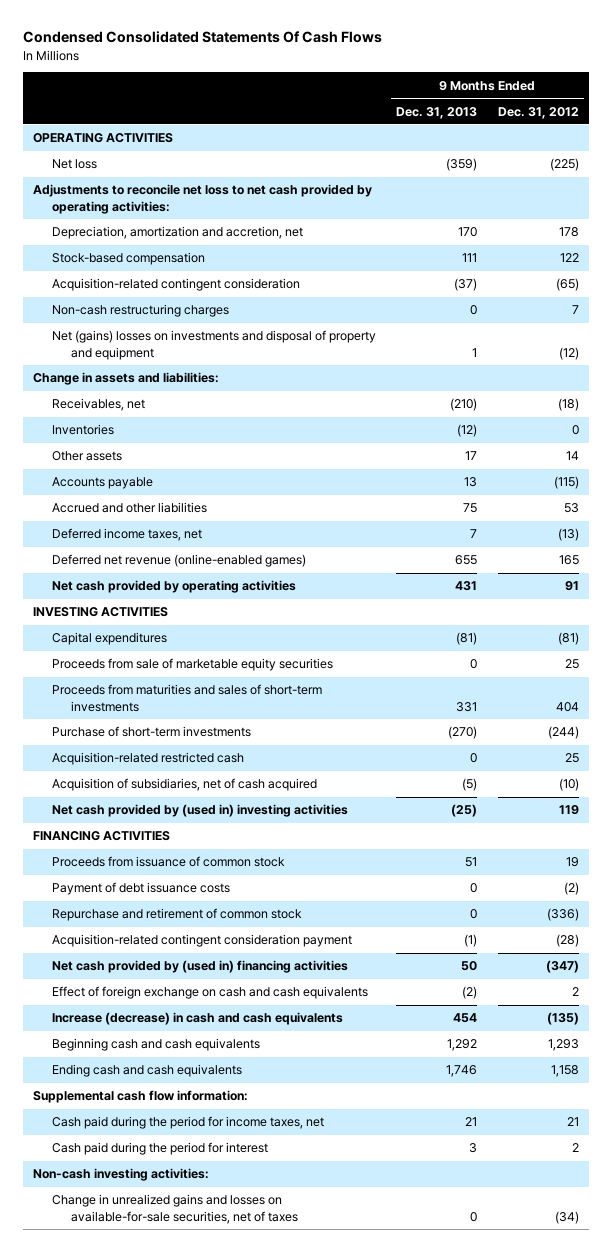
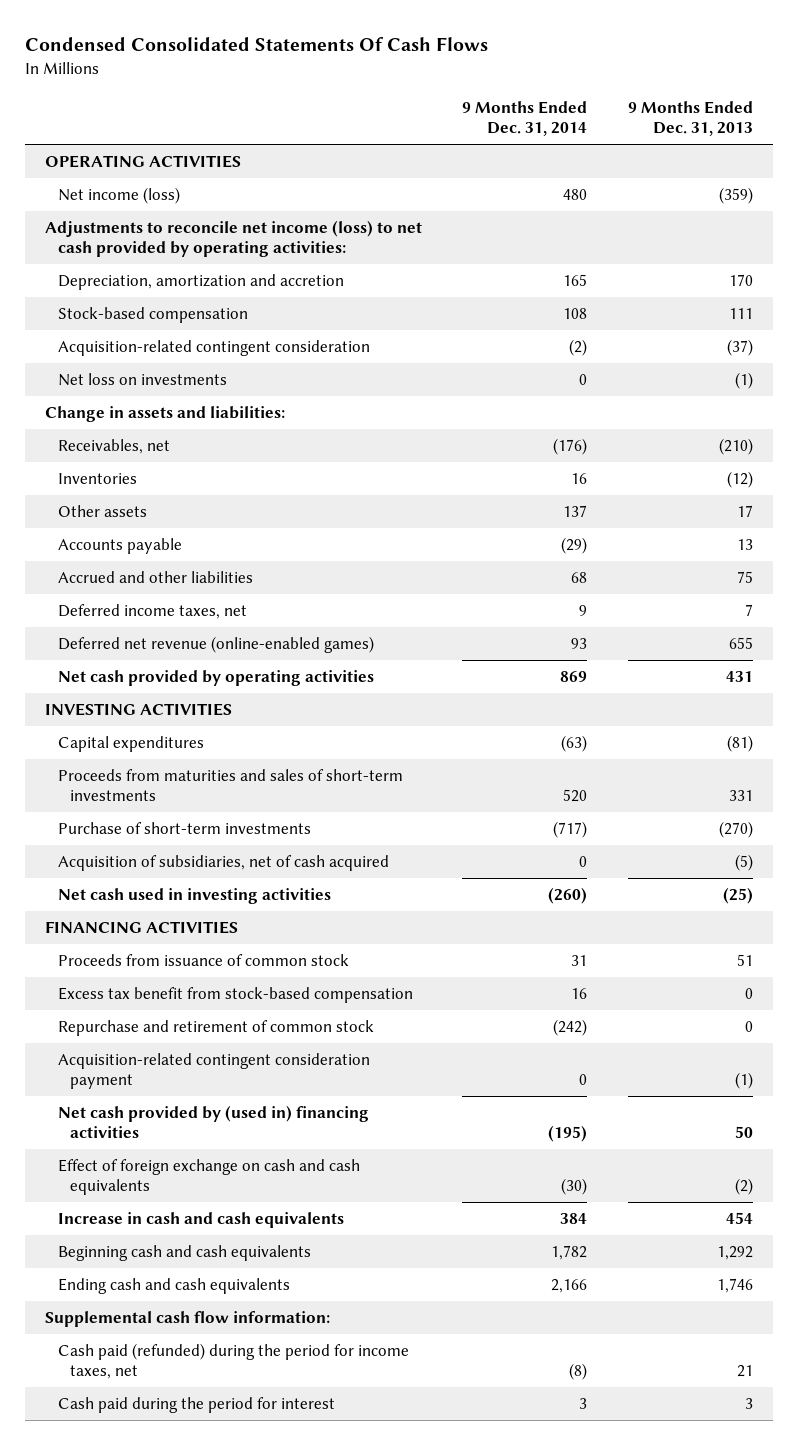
- | 9 Months Ended Dec. 31, 2013 | 9 Months Ended Dec. 31, 2012
+ | 9 Months Ended Dec. 31, 2014 | 9 Months Ended Dec. 31, 2013
- Net loss | (359) | (225)
- Adjustments to reconcile net loss to net cash provided by operating activities:
- Depreciation, amortization and accretion, net | 170 | 178
+ Net income (loss) | 480 | (359)
+ Adjustments to reconcile net income (loss) to net cash provided by operating activities:
+ Depreciation, amortization and accretion | 165 | 170
- Non-cash restructuring charges | 0 | 7
- Net (gains) losses on investments and disposal of property and equipment | 1 | (12)
+ Net loss on investments | 0 | (1)
- Proceeds from sale of marketable equity securities | 0 | 25
- Acquisition-related restricted cash | 0 | 25
- Net cash provided by (used in) investing activities | (25) | 119
+ Net cash used in investing activities | (260) | (25)
- Payment of debt issuance costs | 0 | (2)
+ Excess tax benefit from stock-based compensation | 16 | 0
- Increase (decrease) in cash and cash equivalents | 454 | (135)
+ Increase in cash and cash equivalents | 384 | 454
- Cash paid during the period for income taxes, net | 21 | 21
+ Cash paid (refunded) during the period for income taxes, net | (8) | 21
- Non-cash investing activities:
- Change in unrealized gains and losses on available-for-sale securities, net of taxes | 0 | (34)

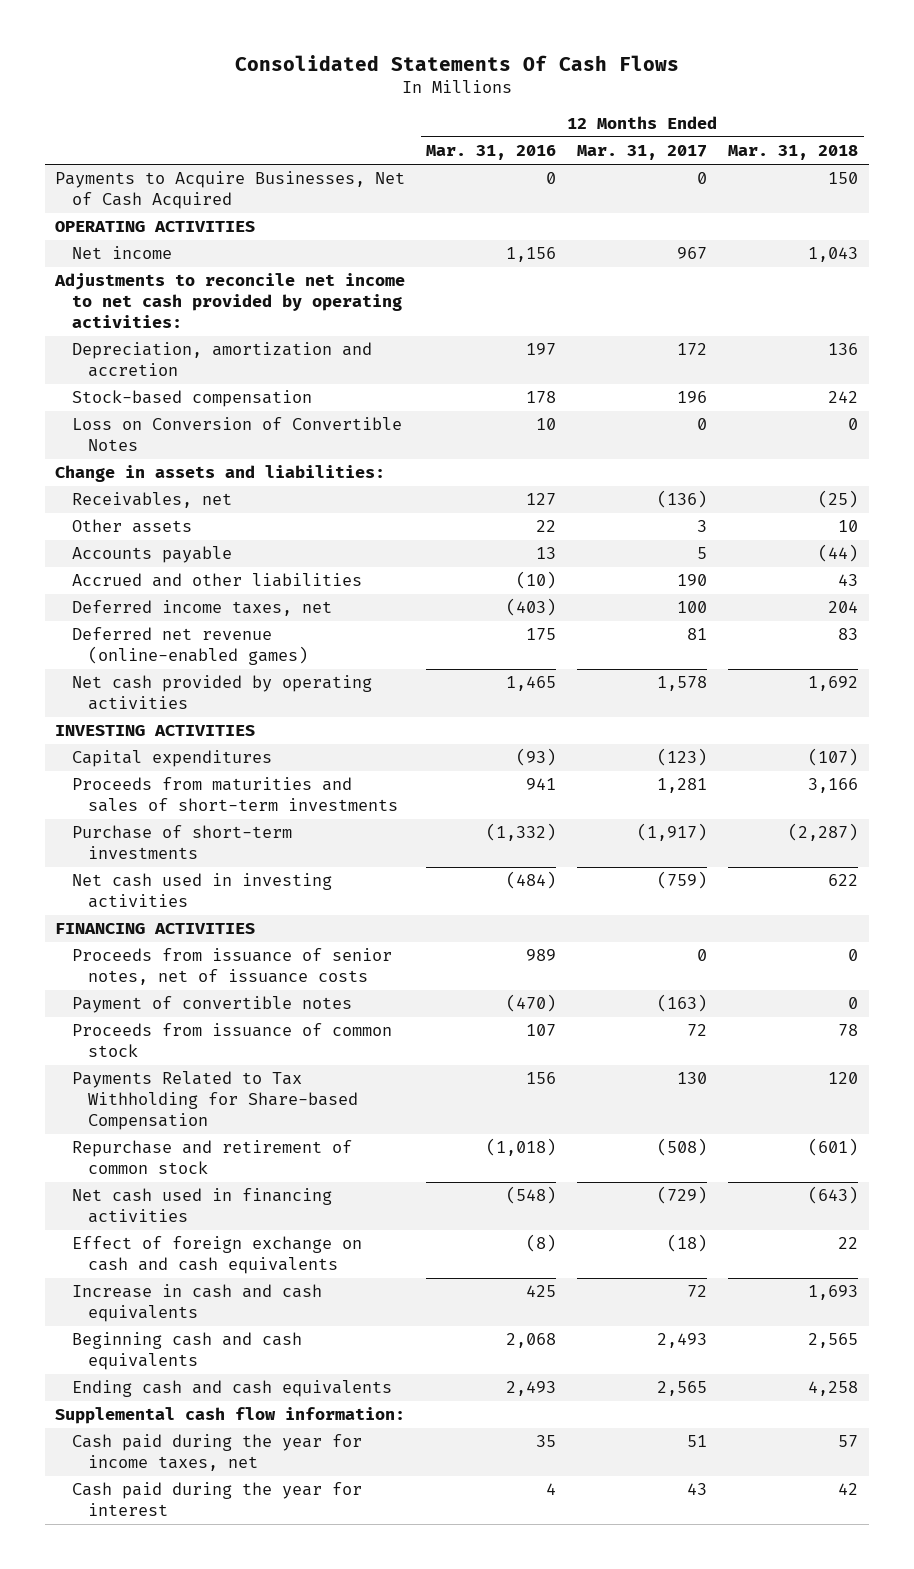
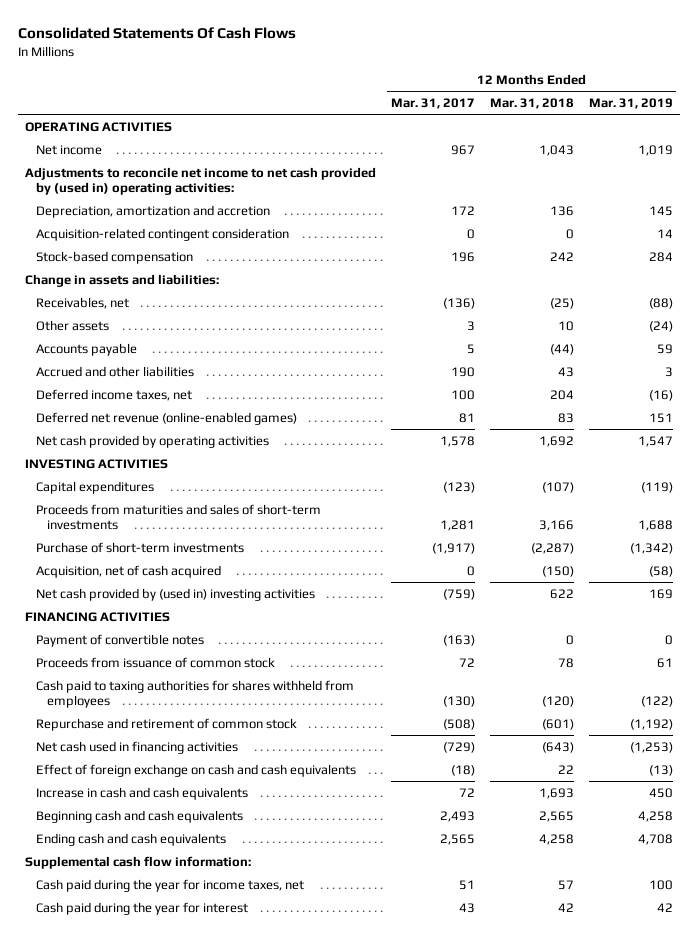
- | 12 Months Ended Mar. 31, 2016 | 12 Months Ended Mar. 31, 2017 | 12 Months Ended Mar. 31, 2018
+ | 12 Months Ended Mar. 31, 2017 | 12 Months Ended Mar. 31, 2018 | 12 Months Ended Mar. 31, 2019
- Payments to Acquire Businesses, Net of Cash Acquired | 0 | 0 | 150
- Adjustments to reconcile net income to net cash provided by operating activities:
+ Adjustments to reconcile net income to net cash provided by (used in) operating activities:
+ Acquisition-related contingent consideration | 0 | 0 | 14
- Loss on Conversion of Convertible Notes | 10 | 0 | 0
- Net cash used in investing activities | (484) | (759) | 622
+ Acquisition, net of cash acquired | 0 | (150) | (58)
+ Net cash provided by (used in) investing activities | (759) | 622 | 169
- Proceeds from issuance of senior notes, net of issuance costs | 989 | 0 | 0
- Payments Related to Tax Withholding for Share-based Compensation | 156 | 130 | 120
+ Cash paid to taxing authorities for shares withheld from employees | (130) | (120) | (122)

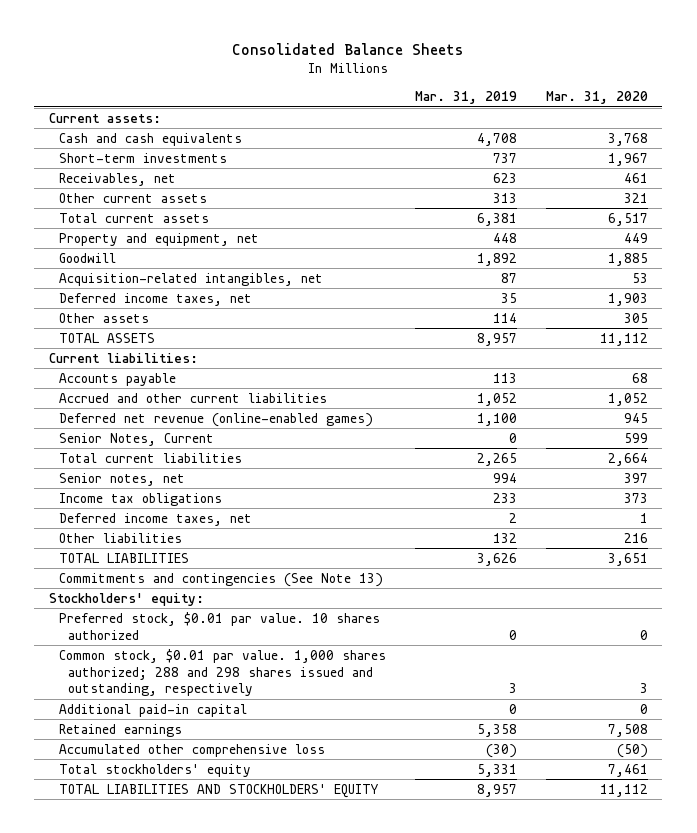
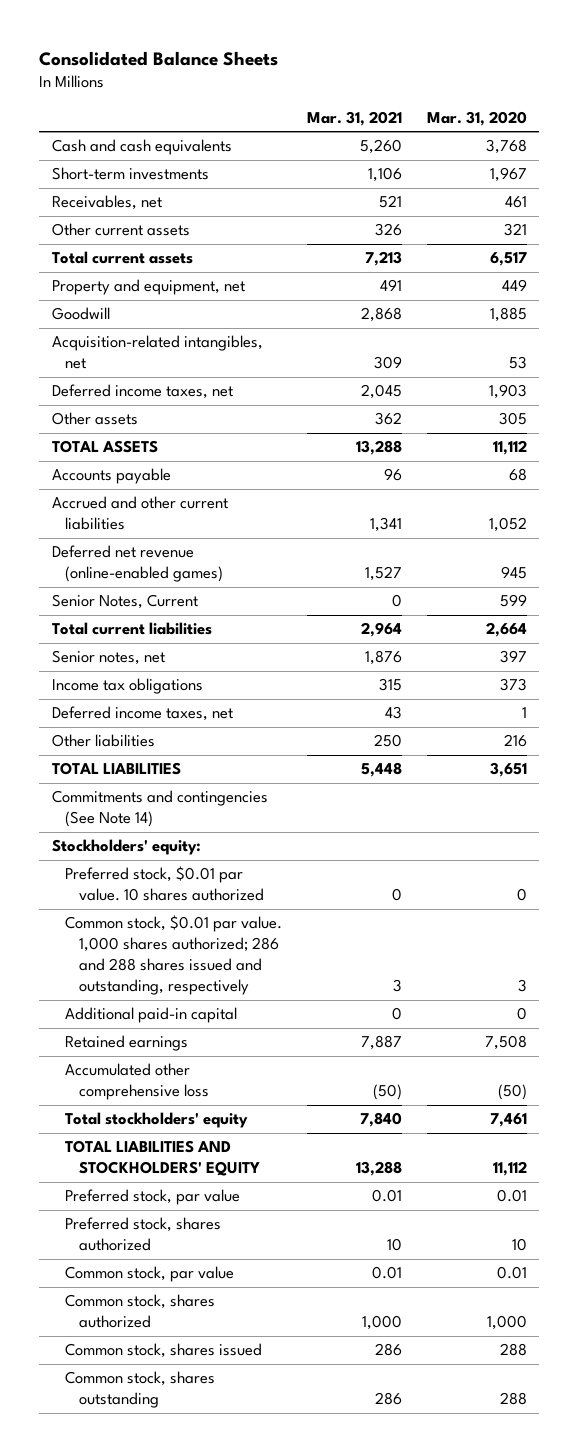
- | Mar. 31, 2019 | Mar. 31, 2020
+ | Mar. 31, 2021 | Mar. 31, 2020
- Current assets:
- Current liabilities:
- Commitments and contingencies (See Note 13)
+ Commitments and contingencies (See Note 14)
- Common stock, $0.01 par value. 1,000 shares authorized; 288 and 298 shares issued and outstanding, respectively | 3 | 3
+ Common stock, $0.01 par value. 1,000 shares authorized; 286 and 288 shares issued and outstanding, respectively | 3 | 3
+ Preferred stock, par value | 0.01 | 0.01
+ Preferred stock, shares authorized | 10 | 10
+ Common stock, par value | 0.01 | 0.01
+ Common stock, shares authorized | 1,000 | 1,000
+ Common stock, shares issued | 286 | 288
+ Common stock, shares outstanding | 286 | 288

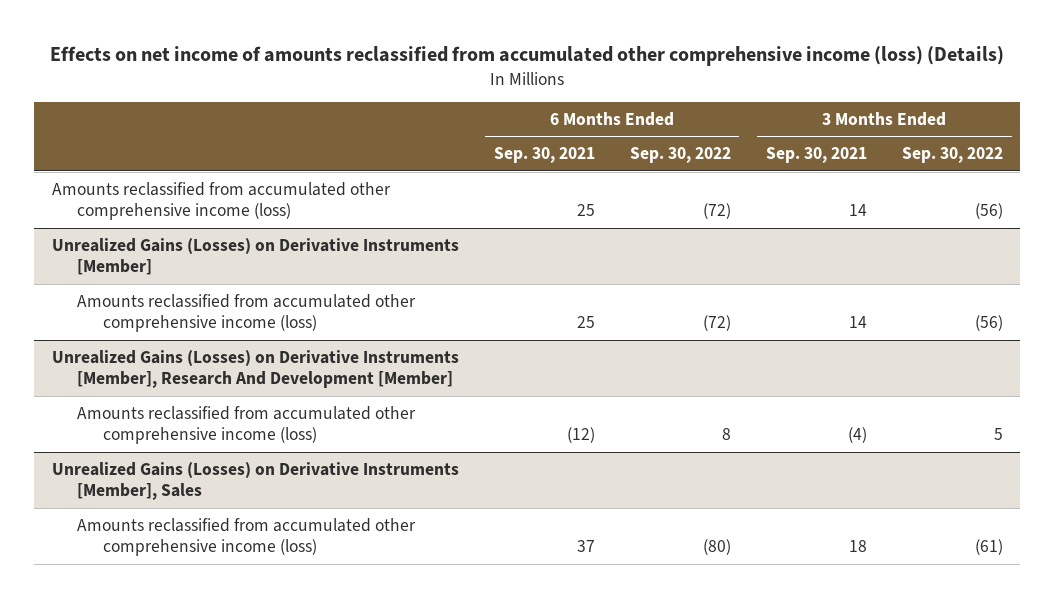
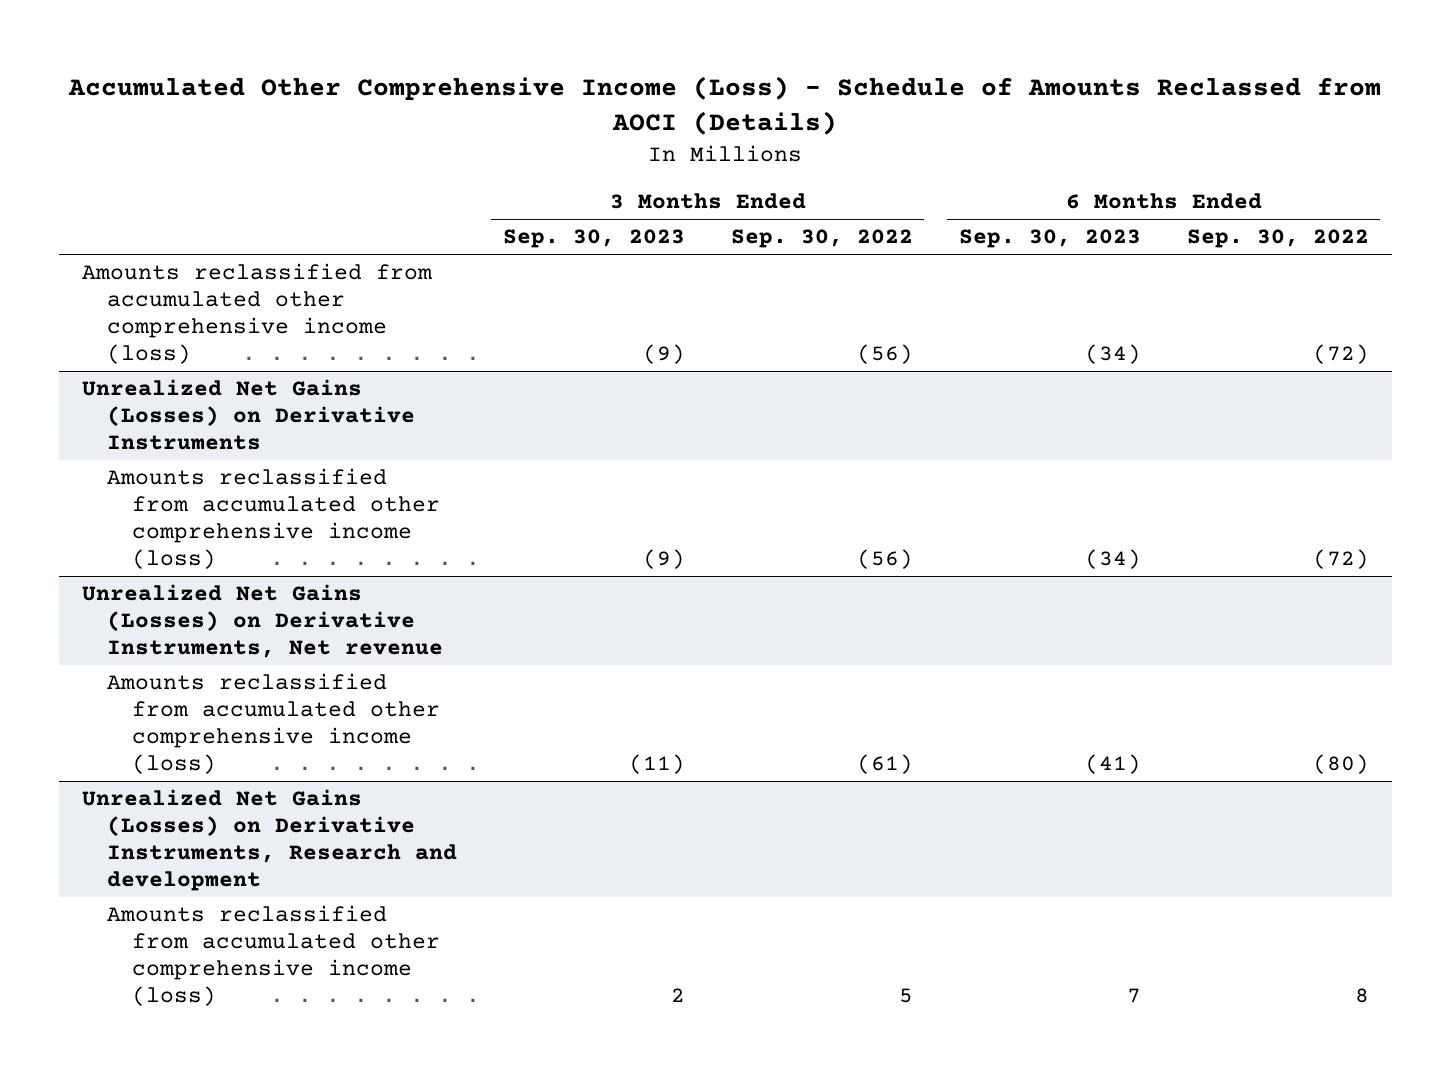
- Effects on net income of amounts reclassified from accumulated other comprehensive income (loss) (Details)
+ Accumulated Other Comprehensive Income (Loss) - Schedule of Amounts Reclassed from AOCI (Details)
- | 6 Months Ended Sep. 30, 2021 | 6 Months Ended Sep. 30, 2022 | 3 Months Ended Sep. 30, 2021 | 3 Months Ended Sep. 30, 2022
+ | 3 Months Ended Sep. 30, 2023 | 3 Months Ended Sep. 30, 2022 | 6 Months Ended Sep. 30, 2023 | 6 Months Ended Sep. 30, 2022
- Unrealized Gains (Losses) on Derivative Instruments [Member]
+ Unrealized Net Gains (Losses) on Derivative Instruments
- Unrealized Gains (Losses) on Derivative Instruments [Member], Research And Development [Member]
- Amounts reclassified from accumulated other comprehensive income (loss) | (12) | 8 | (4) | 5
- Unrealized Gains (Losses) on Derivative Instruments [Member], Sales
+ Unrealized Net Gains (Losses) on Derivative Instruments, Net revenue
+ Unrealized Net Gains (Losses) on Derivative Instruments, Research and development
+ Amounts reclassified from accumulated other comprehensive income (loss) | 2 | 5 | 7 | 8

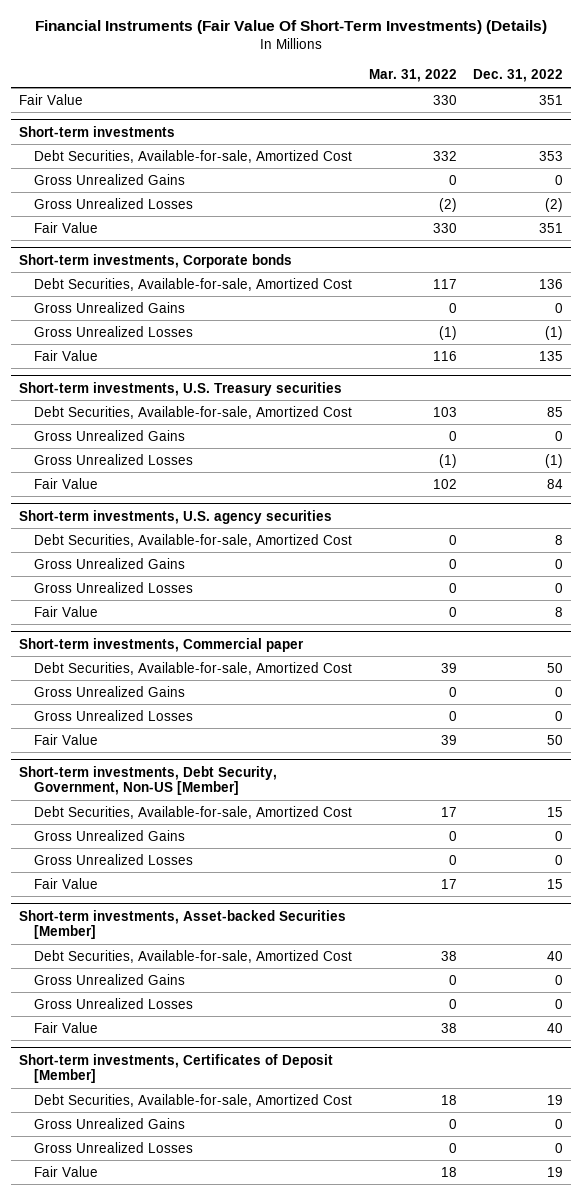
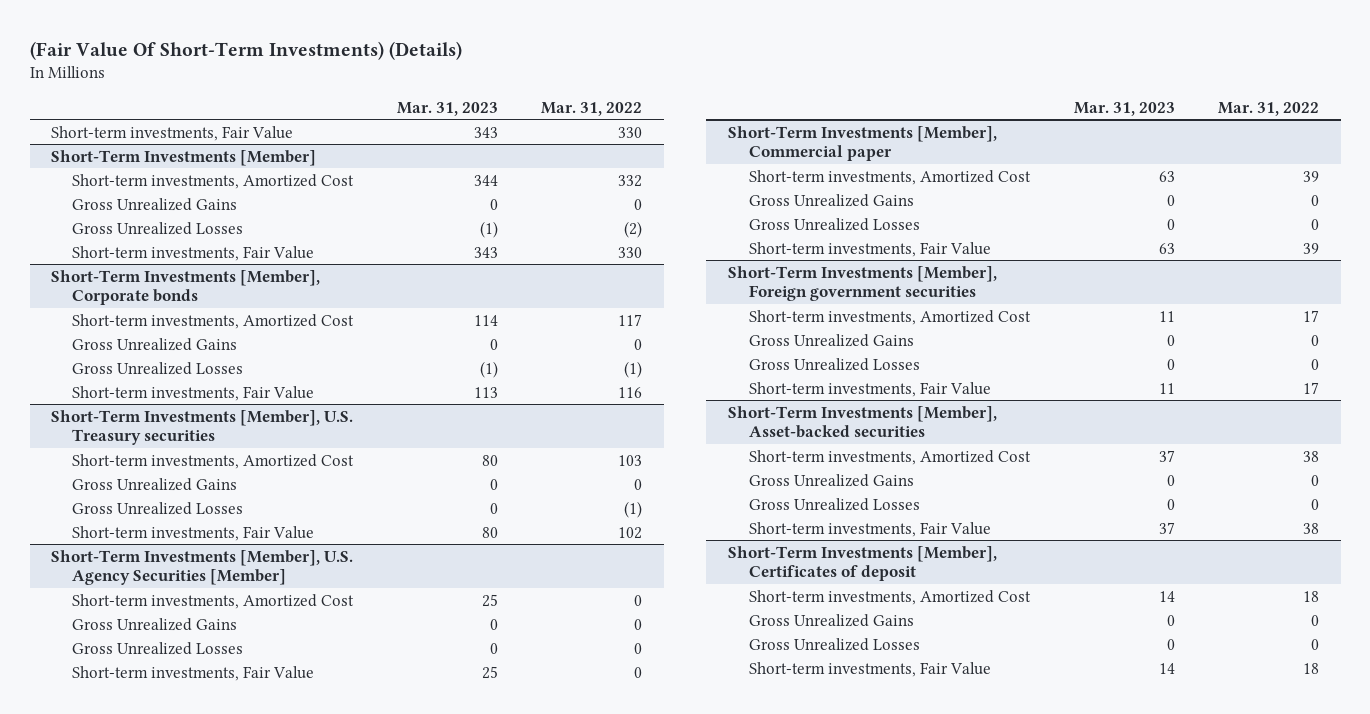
- Financial Instruments (Fair Value Of Short-Term Investments) (Details)
+ (Fair Value Of Short-Term Investments) (Details)
- | Mar. 31, 2022 | Dec. 31, 2022
+ | Mar. 31, 2023 | Mar. 31, 2022
- Fair Value | 330 | 351
- Short-term investments
- Debt Securities, Available-for-sale, Amortized Cost | 332 | 353
+ Short-term investments, Fair Value | 343 | 330
+ Short-Term Investments [Member]
+ Short-term investments, Amortized Cost | 344 | 332
- Fair Value | 330 | 351
- Short-term investments, Corporate bonds
- Debt Securities, Available-for-sale, Amortized Cost | 117 | 136
+ Short-term investments, Fair Value | 343 | 330
+ Short-Term Investments [Member], Corporate bonds
+ Short-term investments, Amortized Cost | 114 | 117
- Fair Value | 116 | 135
- Short-term investments, U.S. Treasury securities
- Debt Securities, Available-for-sale, Amortized Cost | 103 | 85
+ Short-term investments, Fair Value | 113 | 116
+ Short-Term Investments [Member], U.S. Treasury securities
+ Short-term investments, Amortized Cost | 80 | 103
- Fair Value | 102 | 84
- Short-term investments, U.S. agency securities
- Debt Securities, Available-for-sale, Amortized Cost | 0 | 8
+ Short-term investments, Fair Value | 80 | 102
+ Short-Term Investments [Member], U.S. Agency Securities [Member]
+ Short-term investments, Amortized Cost | 25 | 0
- Fair Value | 0 | 8
- Short-term investments, Commercial paper
- Debt Securities, Available-for-sale, Amortized Cost | 39 | 50
+ Short-term investments, Fair Value | 25 | 0
+ Short-Term Investments [Member], Commercial paper
+ Short-term investments, Amortized Cost | 63 | 39
- Fair Value | 39 | 50
- Short-term investments, Debt Security, Government, Non-US [Member]
- Debt Securities, Available-for-sale, Amortized Cost | 17 | 15
+ Short-term investments, Fair Value | 63 | 39
+ Short-Term Investments [Member], Foreign government securities
+ Short-term investments, Amortized Cost | 11 | 17
- Fair Value | 17 | 15
- Short-term investments, Asset-backed Securities [Member]
- Debt Securities, Available-for-sale, Amortized Cost | 38 | 40
+ Short-term investments, Fair Value | 11 | 17
+ Short-Term Investments [Member], Asset-backed securities
+ Short-term investments, Amortized Cost | 37 | 38
- Fair Value | 38 | 40
- Short-term investments, Certificates of Deposit [Member]
- Debt Securities, Available-for-sale, Amortized Cost | 18 | 19
+ Short-term investments, Fair Value | 37 | 38
+ Short-Term Investments [Member], Certificates of deposit
+ Short-term investments, Amortized Cost | 14 | 18
- Fair Value | 18 | 19
+ Short-term investments, Fair Value | 14 | 18

